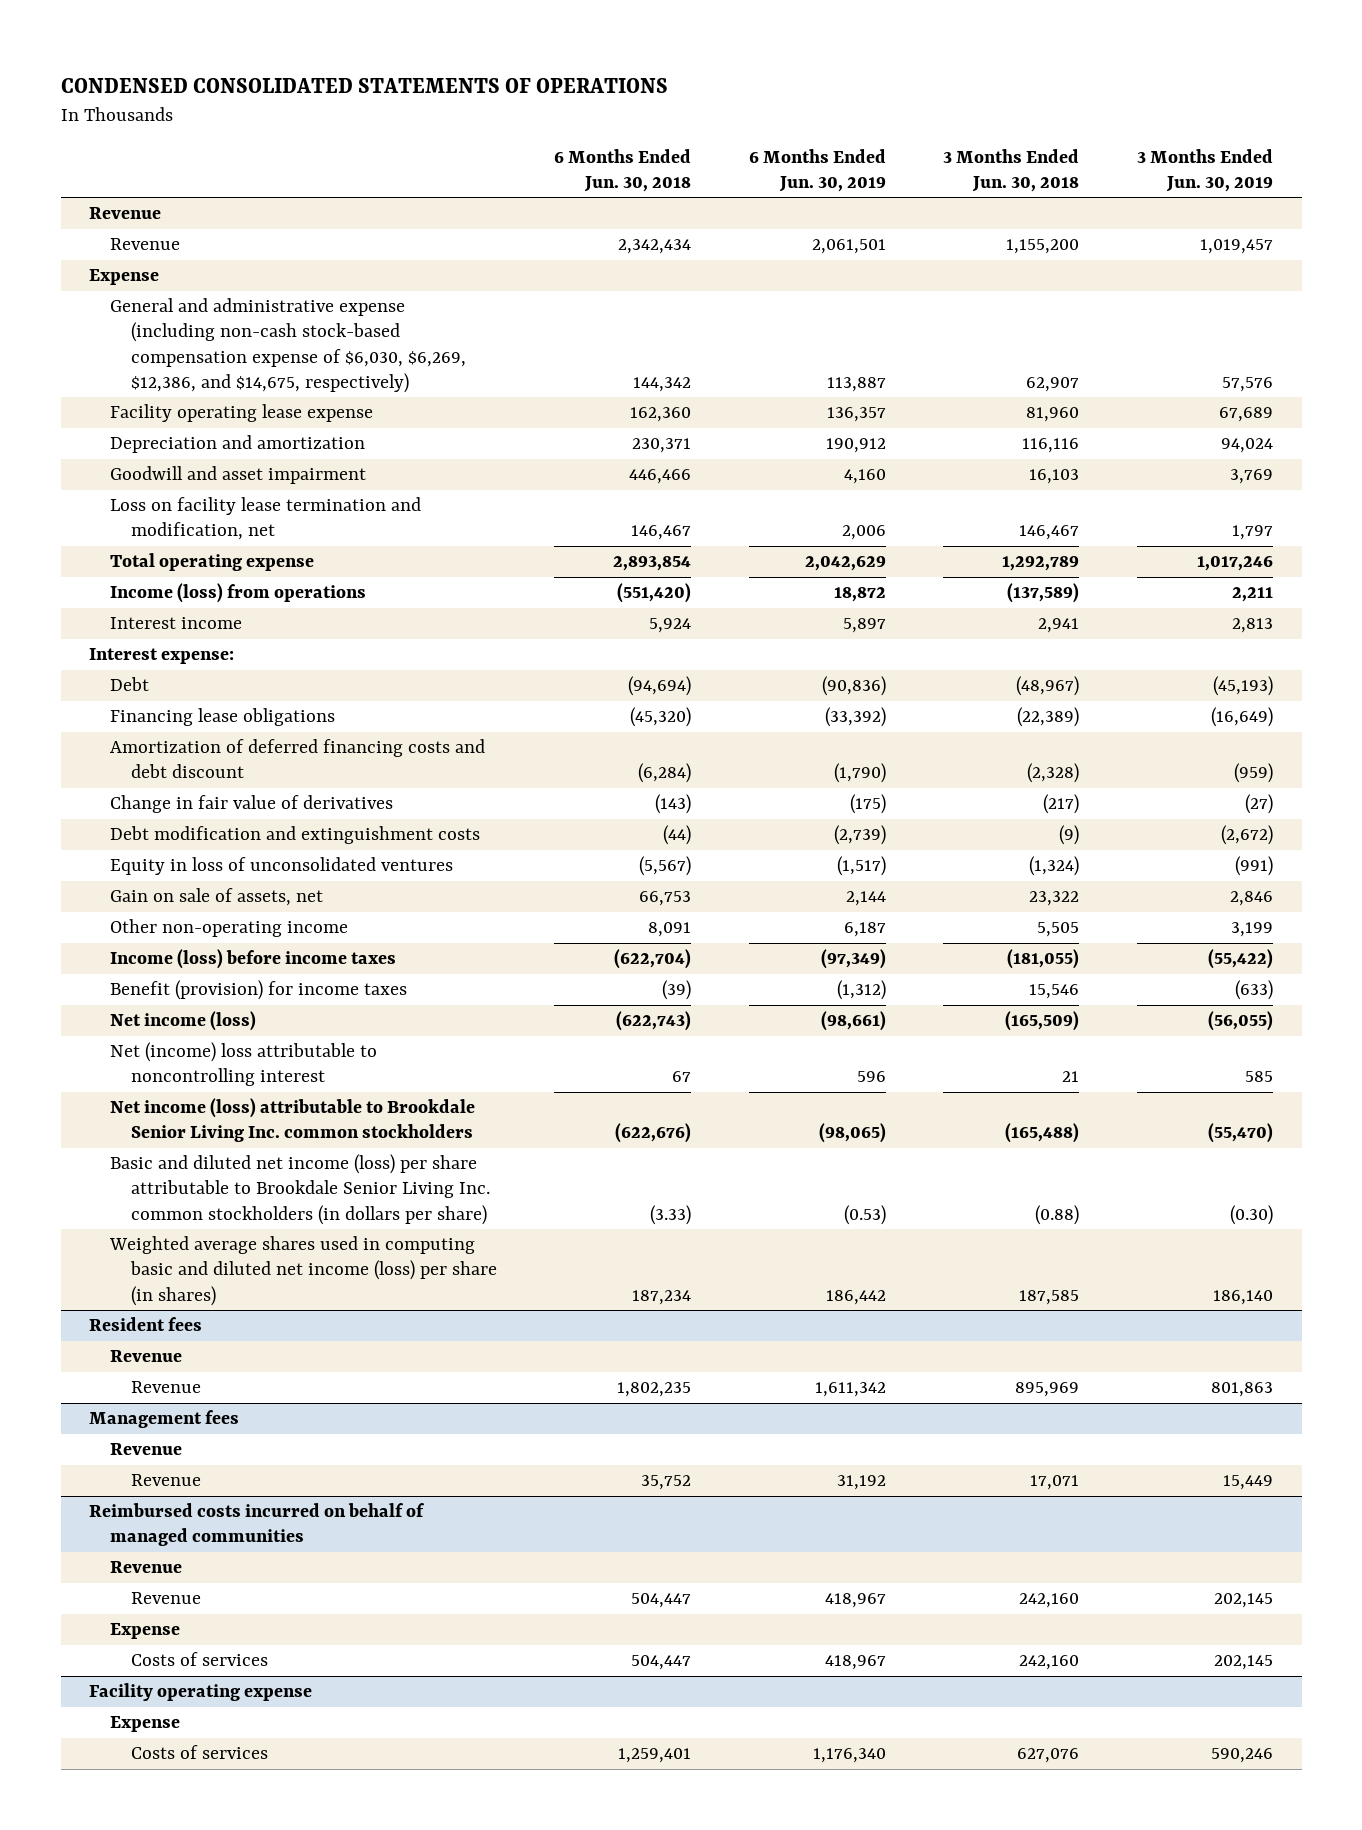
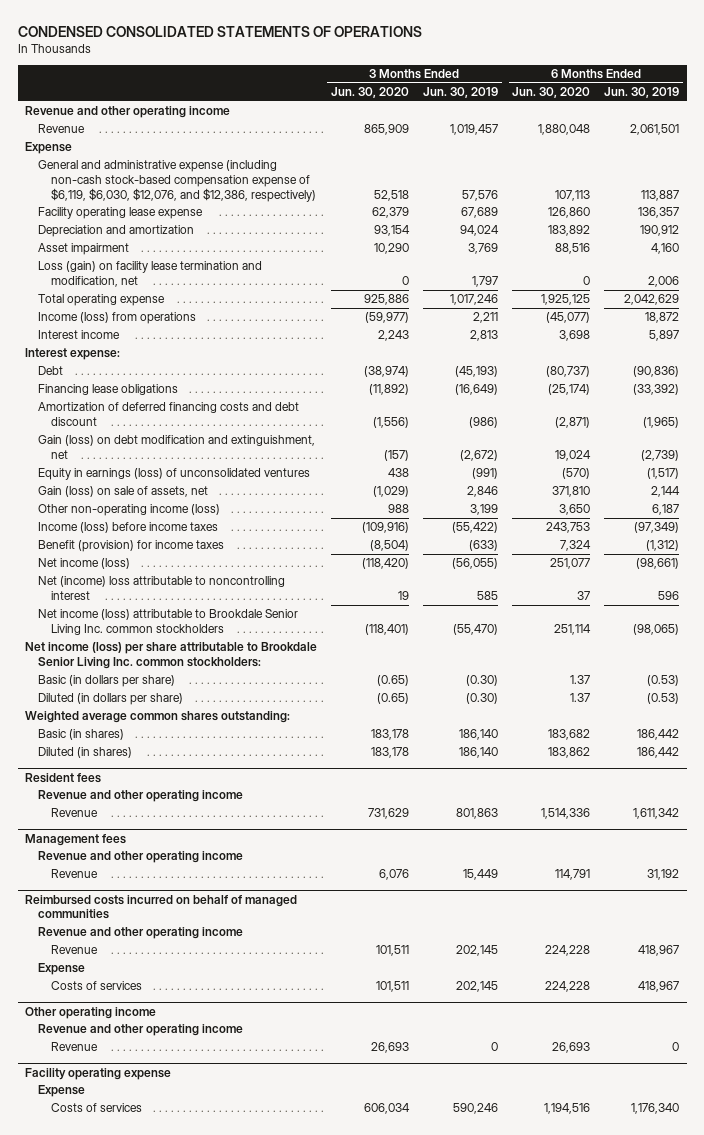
- | 6 Months Ended Jun. 30, 2018 | 6 Months Ended Jun. 30, 2019 | 3 Months Ended Jun. 30, 2018 | 3 Months Ended Jun. 30, 2019
+ | 3 Months Ended Jun. 30, 2020 | 3 Months Ended Jun. 30, 2019 | 6 Months Ended Jun. 30, 2020 | 6 Months Ended Jun. 30, 2019
- Revenue
+ Revenue and other operating income
- General and administrative expense (including non-cash stock-based compensation expense of $6,030, $6,269, $12,386, and $14,675, respectively) | 144,342 | 113,887 | 62,907 | 57,576
+ General and administrative expense (including non-cash stock-based compensation expense of $6,119, $6,030, $12,076, and $12,386, respectively) | 52,518 | 57,576 | 107,113 | 113,887
- Goodwill and asset impairment | 446,466 | 4,160 | 16,103 | 3,769
- Loss on facility lease termination and modification, net | 146,467 | 2,006 | 146,467 | 1,797
+ Asset impairment | 10,290 | 3,769 | 88,516 | 4,160
+ Loss (gain) on facility lease termination and modification, net | 0 | 1,797 | 0 | 2,006
- Amortization of deferred financing costs and debt discount | (6,284) | (1,790) | (2,328) | (959)
- Change in fair value of derivatives | (143) | (175) | (217) | (27)
- Debt modification and extinguishment costs | (44) | (2,739) | (9) | (2,672)
- Equity in loss of unconsolidated ventures | (5,567) | (1,517) | (1,324) | (991)
- Gain on sale of assets, net | 66,753 | 2,144 | 23,322 | 2,846
- Other non-operating income | 8,091 | 6,187 | 5,505 | 3,199
+ Amortization of deferred financing costs and debt discount | (1,556) | (986) | (2,871) | (1,965)
+ Gain (loss) on debt modification and extinguishment, net | (157) | (2,672) | 19,024 | (2,739)
+ Equity in earnings (loss) of unconsolidated ventures | 438 | (991) | (570) | (1,517)
+ Gain (loss) on sale of assets, net | (1,029) | 2,846 | 371,810 | 2,144
+ Other non-operating income (loss) | 988 | 3,199 | 3,650 | 6,187
- Basic and diluted net income (loss) per share attributable to Brookdale Senior Living Inc. common stockholders (in dollars per share) | (3.33) | (0.53) | (0.88) | (0.30)
- Weighted average shares used in computing basic and diluted net income (loss) per share (in shares) | 187,234 | 186,442 | 187,585 | 186,140
+ Net income (loss) per share attributable to Brookdale Senior Living Inc. common stockholders:
+ Basic (in dollars per share) | (0.65) | (0.30) | 1.37 | (0.53)
+ Diluted (in dollars per share) | (0.65) | (0.30) | 1.37 | (0.53)
+ Weighted average common shares outstanding:
+ Basic (in shares) | 183,178 | 186,140 | 183,682 | 186,442
+ Diluted (in shares) | 183,178 | 186,140 | 183,862 | 186,442
@ Resident fees
- Revenue
+ Revenue and other operating income
@ Management fees
- Revenue
+ Revenue and other operating income
@ Reimbursed costs incurred on behalf of managed communities
- Revenue
+ Revenue and other operating income
+ Other operating income
+ Revenue and other operating income
+ Revenue | 26,693 | 0 | 26,693 | 0

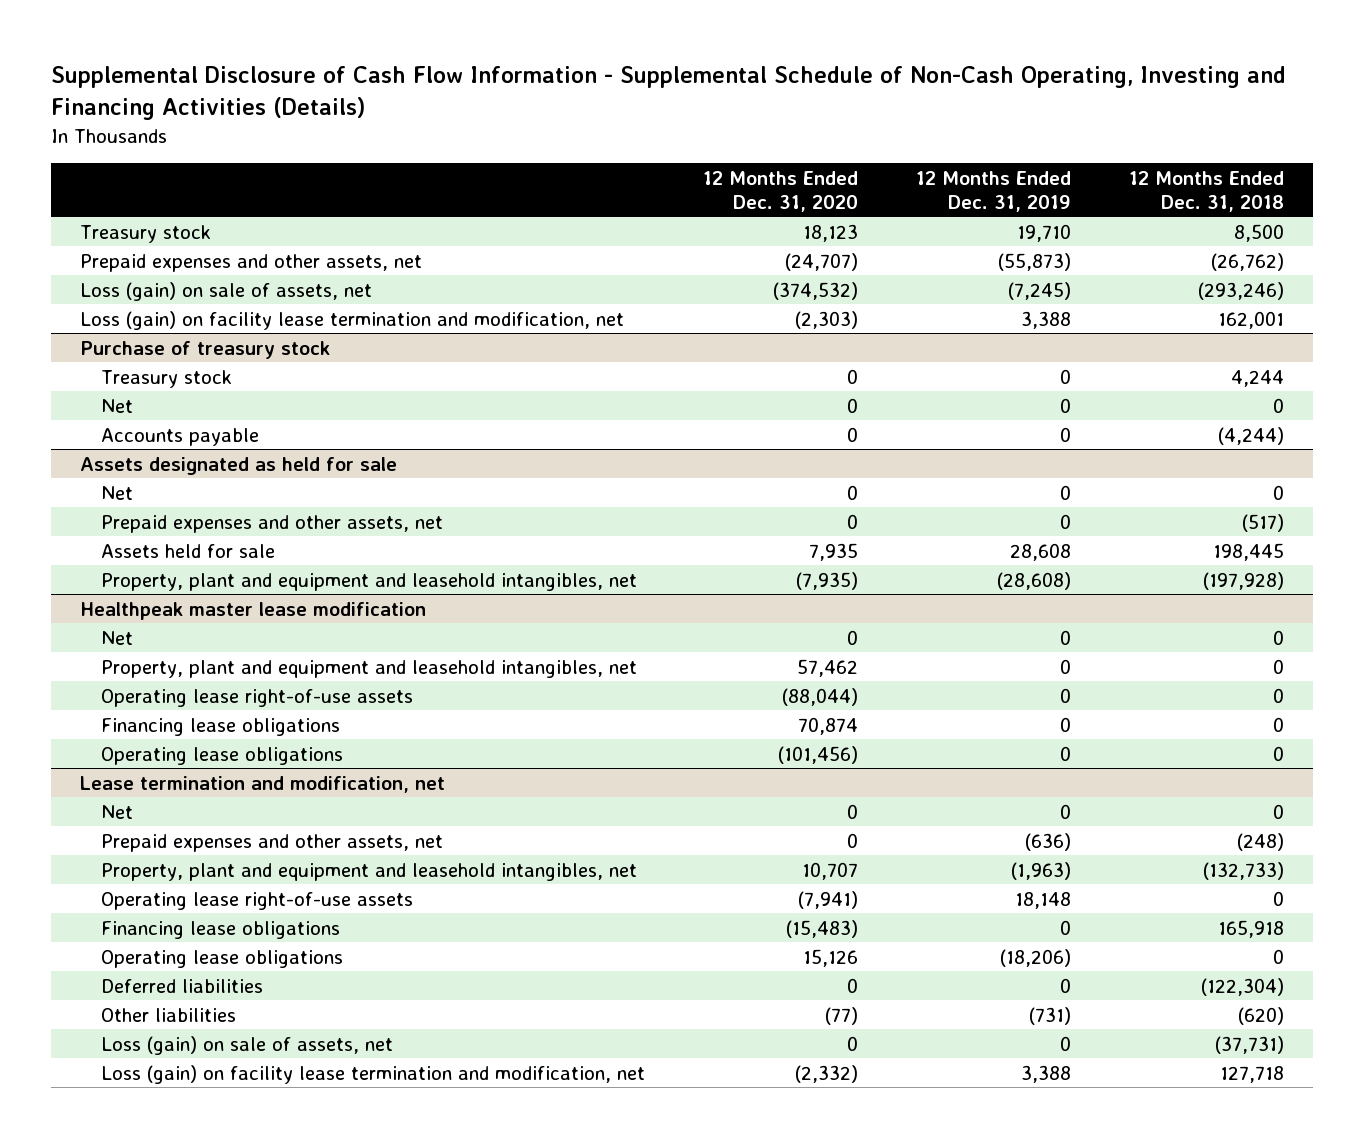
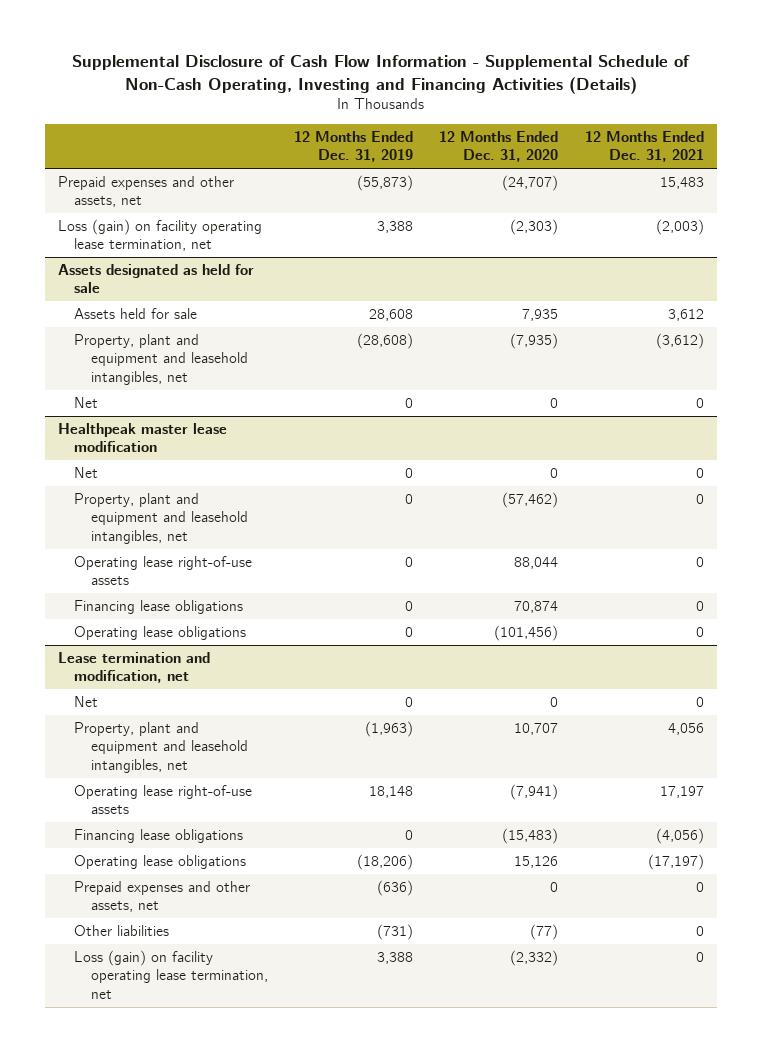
- | 12 Months Ended Dec. 31, 2020 | 12 Months Ended Dec. 31, 2019 | 12 Months Ended Dec. 31, 2018
+ | 12 Months Ended Dec. 31, 2019 | 12 Months Ended Dec. 31, 2020 | 12 Months Ended Dec. 31, 2021
- Treasury stock | 18,123 | 19,710 | 8,500
- Loss (gain) on sale of assets, net | (374,532) | (7,245) | (293,246)
- Loss (gain) on facility lease termination and modification, net | (2,303) | 3,388 | 162,001
- Purchase of treasury stock
- Treasury stock | 0 | 0 | 4,244
- Net | 0 | 0 | 0
- Accounts payable | 0 | 0 | (4,244)
+ Loss (gain) on facility operating lease termination, net | 3,388 | (2,303) | (2,003)
@ Assets designated as held for sale
- Prepaid expenses and other assets, net | 0 | 0 | (517)
moved down: Net | 0 | 0 | 0
@ Healthpeak master lease modification
- Property, plant and equipment and leasehold intangibles, net | 57,462 | 0 | 0
- Operating lease right-of-use assets | (88,044) | 0 | 0
+ Property, plant and equipment and leasehold intangibles, net | 0 | (57,462) | 0
+ Operating lease right-of-use assets | 0 | 88,044 | 0
@ Lease termination and modification, net
- Deferred liabilities | 0 | 0 | (122,304)
moved down: Prepaid expenses and other assets, net | (636) | 0 | 0
- Loss (gain) on sale of assets, net | 0 | 0 | (37,731)
- Loss (gain) on facility lease termination and modification, net | (2,332) | 3,388 | 127,718
+ Loss (gain) on facility operating lease termination, net | 3,388 | (2,332) | 0

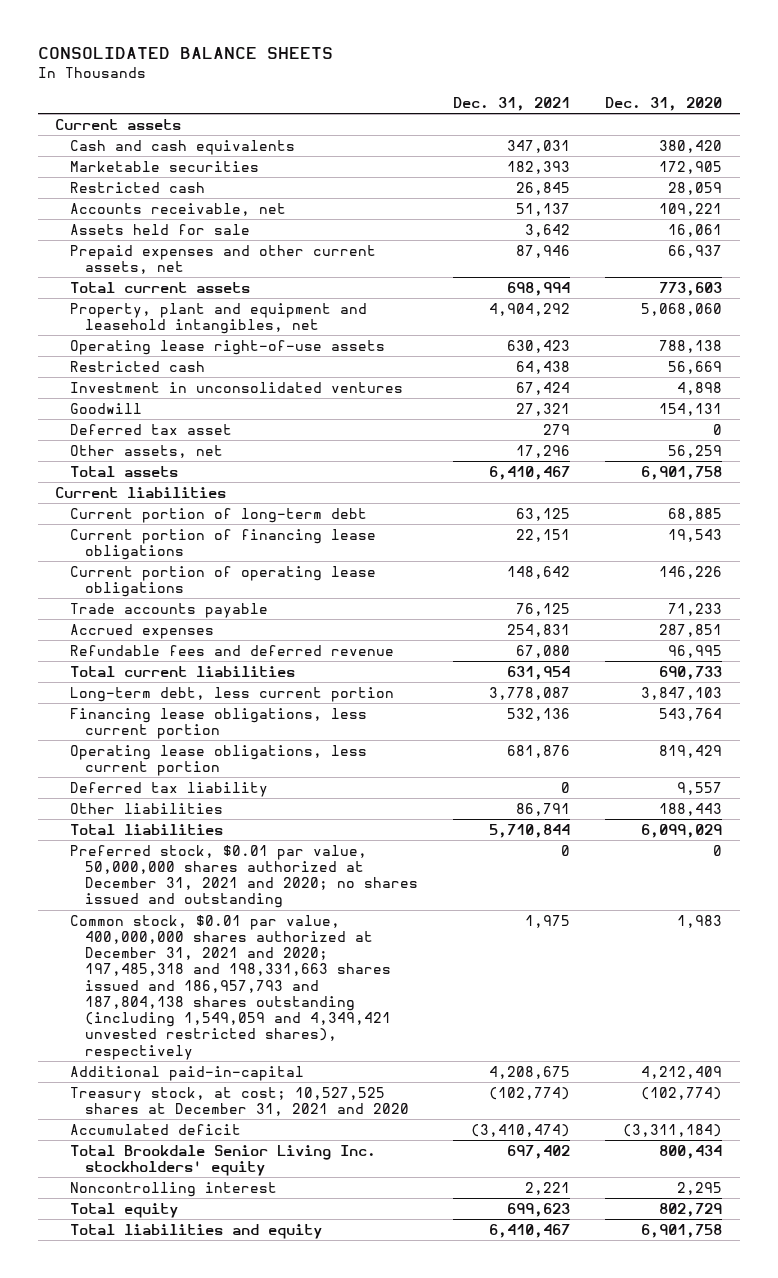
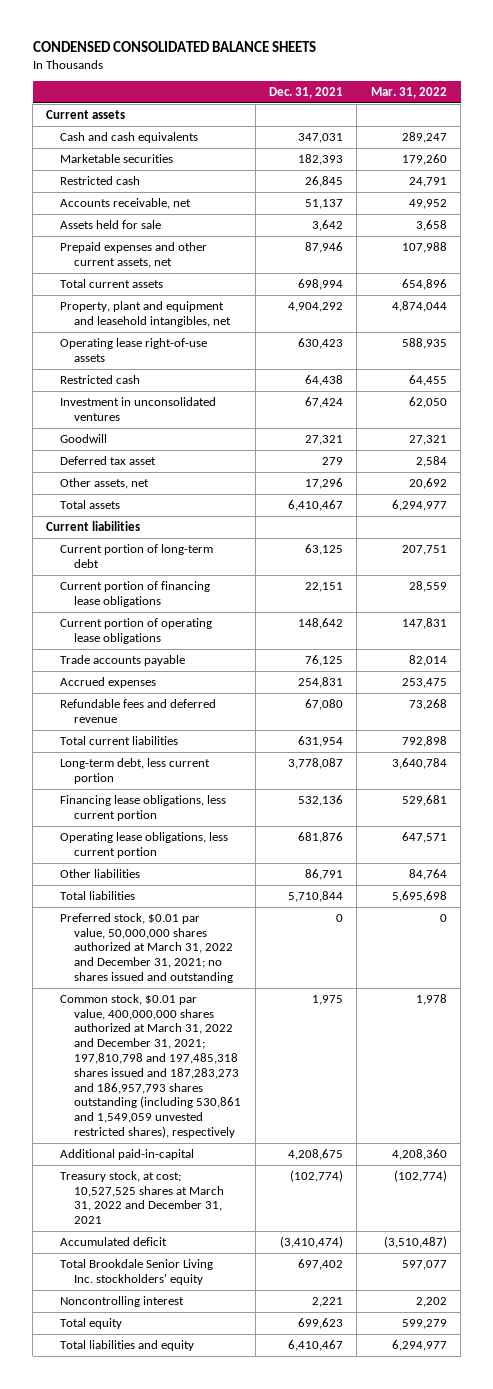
- CONSOLIDATED BALANCE SHEETS
+ CONDENSED CONSOLIDATED BALANCE SHEETS
- | Dec. 31, 2021 | Dec. 31, 2020
+ | Dec. 31, 2021 | Mar. 31, 2022
- Deferred tax liability | 0 | 9,557
- Preferred stock, $0.01 par value, 50,000,000 shares authorized at December 31, 2021 and 2020; no shares issued and outstanding | 0 | 0
- Common stock, $0.01 par value, 400,000,000 shares authorized at December 31, 2021 and 2020; 197,485,318 and 198,331,663 shares issued and 186,957,793 and 187,804,138 shares outstanding (including 1,549,059 and 4,349,421 unvested restricted shares), respectively | 1,975 | 1,983
+ Preferred stock, $0.01 par value, 50,000,000 shares authorized at March 31, 2022 and December 31, 2021; no shares issued and outstanding | 0 | 0
+ Common stock, $0.01 par value, 400,000,000 shares authorized at March 31, 2022 and December 31, 2021; 197,810,798 and 197,485,318 shares issued and 187,283,273 and 186,957,793 shares outstanding (including 530,861 and 1,549,059 unvested restricted shares), respectively | 1,975 | 1,978
- Treasury stock, at cost; 10,527,525 shares at December 31, 2021 and 2020 | (102,774) | (102,774)
+ Treasury stock, at cost; 10,527,525 shares at March 31, 2022 and December 31, 2021 | (102,774) | (102,774)

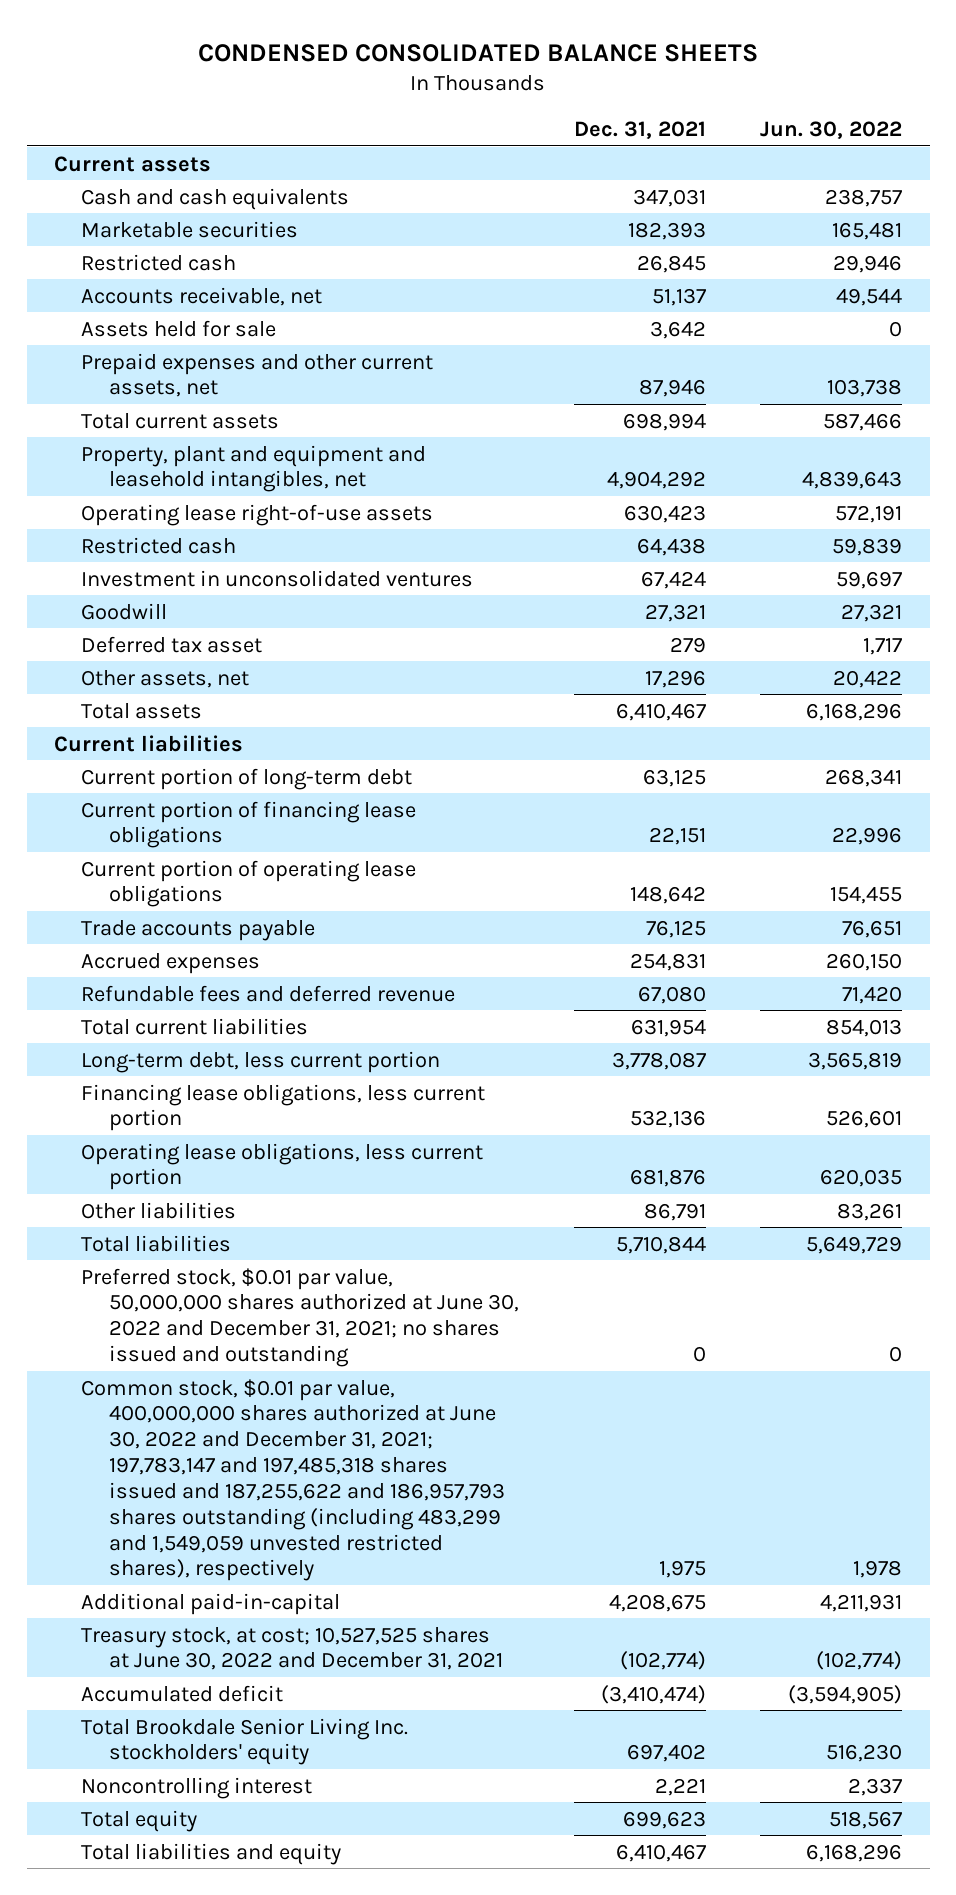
- | Dec. 31, 2021 | Mar. 31, 2022
+ | Dec. 31, 2021 | Jun. 30, 2022
- Preferred stock, $0.01 par value, 50,000,000 shares authorized at March 31, 2022 and December 31, 2021; no shares issued and outstanding | 0 | 0
- Common stock, $0.01 par value, 400,000,000 shares authorized at March 31, 2022 and December 31, 2021; 197,810,798 and 197,485,318 shares issued and 187,283,273 and 186,957,793 shares outstanding (including 530,861 and 1,549,059 unvested restricted shares), respectively | 1,975 | 1,978
+ Preferred stock, $0.01 par value, 50,000,000 shares authorized at June 30, 2022 and December 31, 2021; no shares issued and outstanding | 0 | 0
+ Common stock, $0.01 par value, 400,000,000 shares authorized at June 30, 2022 and December 31, 2021; 197,783,147 and 197,485,318 shares issued and 187,255,622 and 186,957,793 shares outstanding (including 483,299 and 1,549,059 unvested restricted shares), respectively | 1,975 | 1,978
- Treasury stock, at cost; 10,527,525 shares at March 31, 2022 and December 31, 2021 | (102,774) | (102,774)
+ Treasury stock, at cost; 10,527,525 shares at June 30, 2022 and December 31, 2021 | (102,774) | (102,774)

